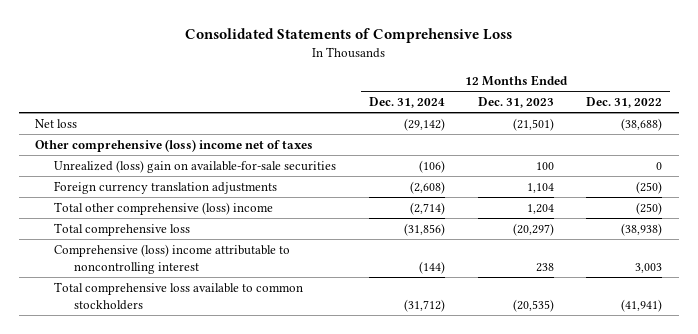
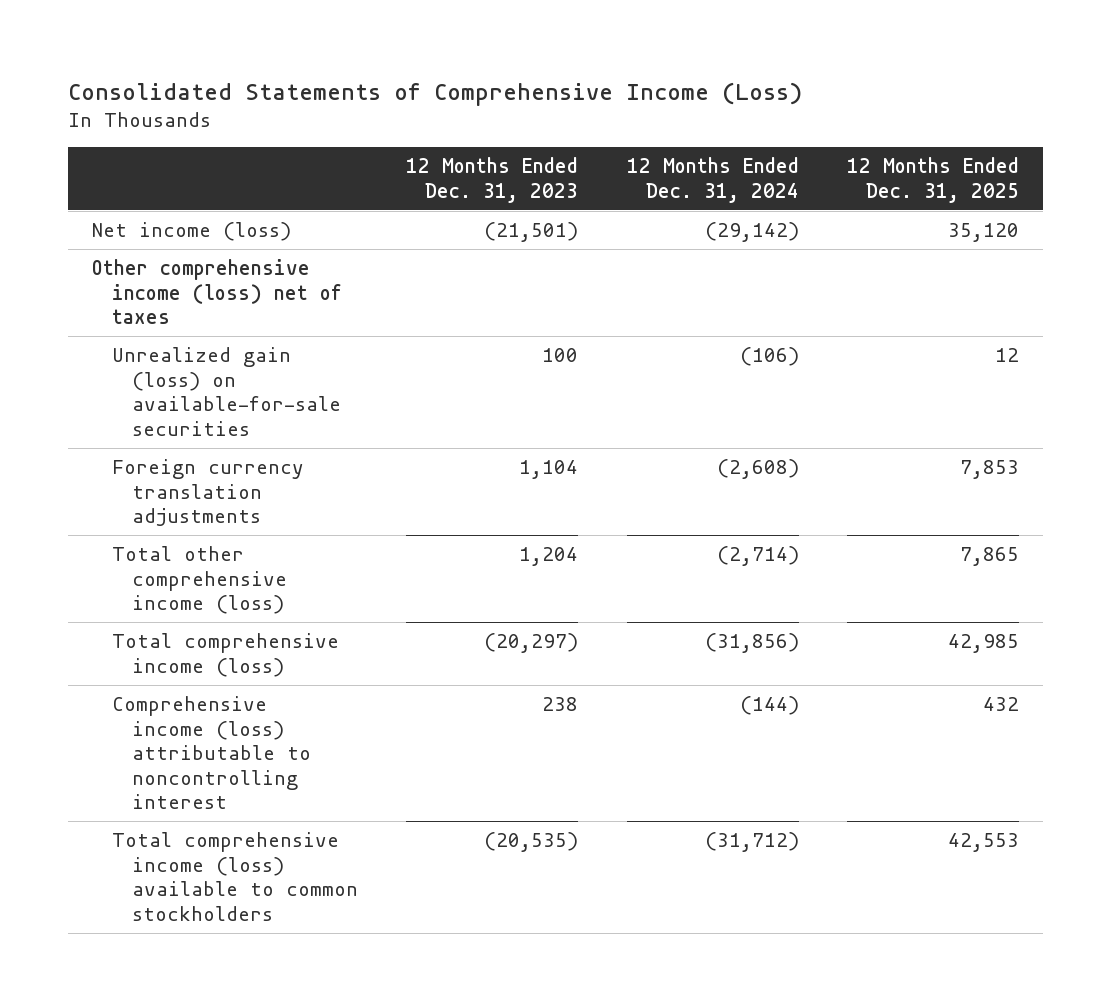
- Consolidated Statements of Comprehensive Loss
+ Consolidated Statements of Comprehensive Income (Loss)
- | 12 Months Ended Dec. 31, 2024 | 12 Months Ended Dec. 31, 2023 | 12 Months Ended Dec. 31, 2022
+ | 12 Months Ended Dec. 31, 2023 | 12 Months Ended Dec. 31, 2024 | 12 Months Ended Dec. 31, 2025
- Net loss | (29,142) | (21,501) | (38,688)
- Other comprehensive (loss) income net of taxes
- Unrealized (loss) gain on available-for-sale securities | (106) | 100 | 0
+ Net income (loss) | (21,501) | (29,142) | 35,120
+ Other comprehensive income (loss) net of taxes
+ Unrealized gain (loss) on available-for-sale securities | 100 | (106) | 12
- Total other comprehensive (loss) income | (2,714) | 1,204 | (250)
- Total comprehensive loss | (31,856) | (20,297) | (38,938)
- Comprehensive (loss) income attributable to noncontrolling interest | (144) | 238 | 3,003
- Total comprehensive loss available to common stockholders | (31,712) | (20,535) | (41,941)
+ Total other comprehensive income (loss) | 1,204 | (2,714) | 7,865
+ Total comprehensive income (loss) | (20,297) | (31,856) | 42,985
+ Comprehensive income (loss) attributable to noncontrolling interest | 238 | (144) | 432
+ Total comprehensive income (loss) available to common stockholders | (20,535) | (31,712) | 42,553

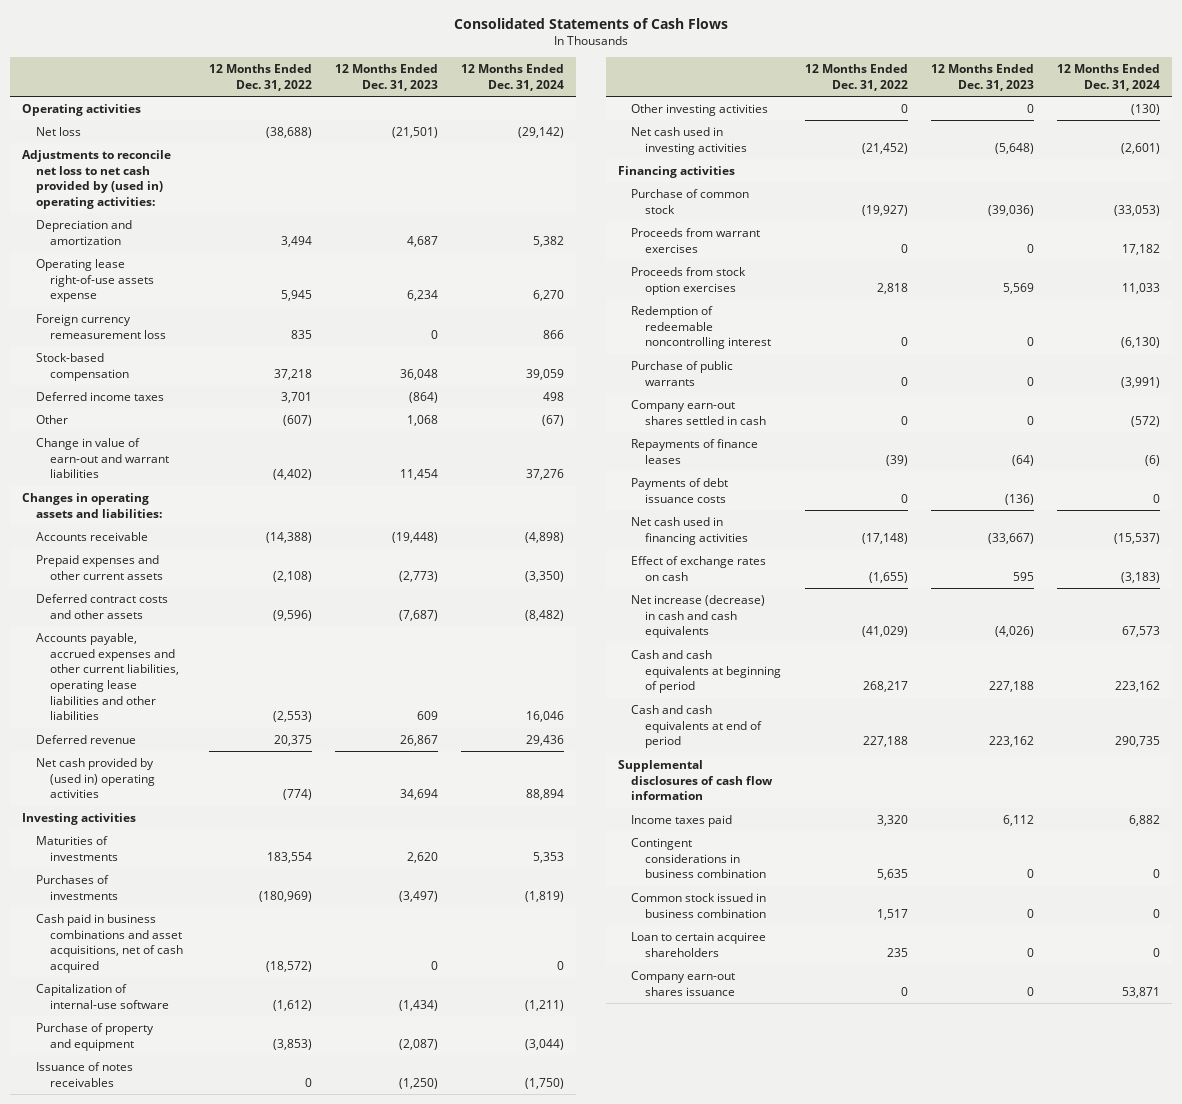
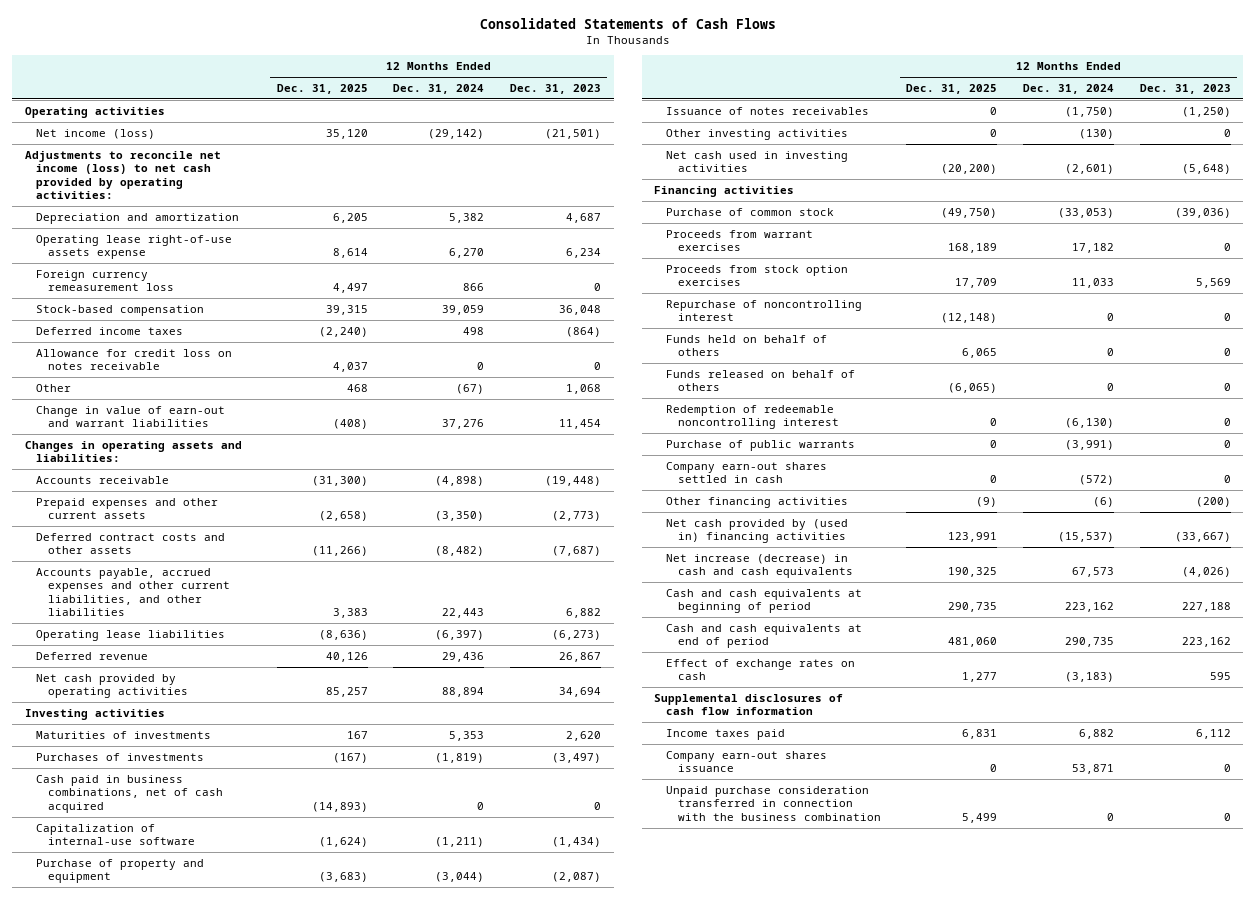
- | 12 Months Ended Dec. 31, 2022 | 12 Months Ended Dec. 31, 2023 | 12 Months Ended Dec. 31, 2024
+ | 12 Months Ended Dec. 31, 2025 | 12 Months Ended Dec. 31, 2024 | 12 Months Ended Dec. 31, 2023
- Net loss | (38,688) | (21,501) | (29,142)
- Adjustments to reconcile net loss to net cash provided by (used in) operating activities:
+ Net income (loss) | 35,120 | (29,142) | (21,501)
+ Adjustments to reconcile net income (loss) to net cash provided by operating activities:
+ Allowance for credit loss on notes receivable | 4,037 | 0 | 0
- Accounts payable, accrued expenses and other current liabilities, operating lease liabilities and other liabilities | (2,553) | 609 | 16,046
+ Accounts payable, accrued expenses and other current liabilities, and other liabilities | 3,383 | 22,443 | 6,882
+ Operating lease liabilities | (8,636) | (6,397) | (6,273)
- Net cash provided by (used in) operating activities | (774) | 34,694 | 88,894
+ Net cash provided by operating activities | 85,257 | 88,894 | 34,694
- Cash paid in business combinations and asset acquisitions, net of cash acquired | (18,572) | 0 | 0
+ Cash paid in business combinations, net of cash acquired | (14,893) | 0 | 0
+ Repurchase of noncontrolling interest | (12,148) | 0 | 0
+ Funds held on behalf of others | 6,065 | 0 | 0
+ Funds released on behalf of others | (6,065) | 0 | 0
- Repayments of finance leases | (39) | (64) | (6)
- Payments of debt issuance costs | 0 | (136) | 0
- Net cash used in financing activities | (17,148) | (33,667) | (15,537)
+ Other financing activities | (9) | (6) | (200)
+ Net cash provided by (used in) financing activities | 123,991 | (15,537) | (33,667)
moved down: Effect of exchange rates on cash | 1,277 | (3,183) | 595
- Contingent considerations in business combination | 5,635 | 0 | 0
- Common stock issued in business combination | 1,517 | 0 | 0
- Loan to certain acquiree shareholders | 235 | 0 | 0
+ Unpaid purchase consideration transferred in connection with the business combination | 5,499 | 0 | 0

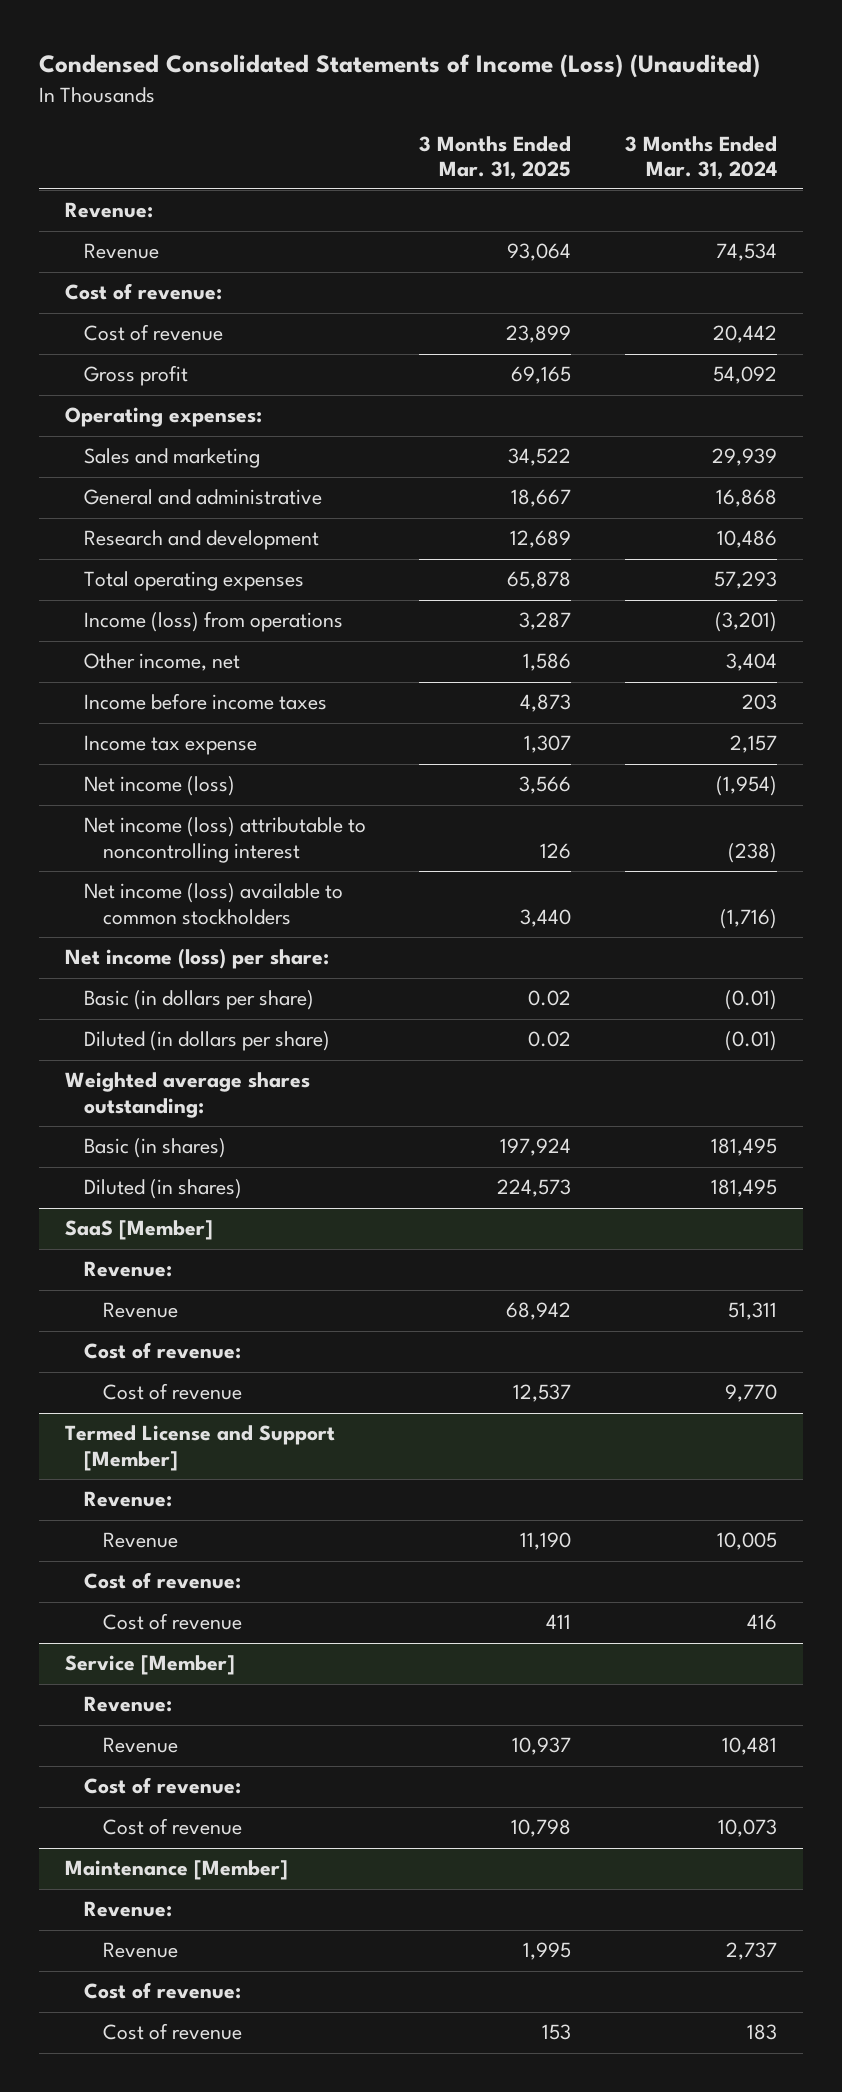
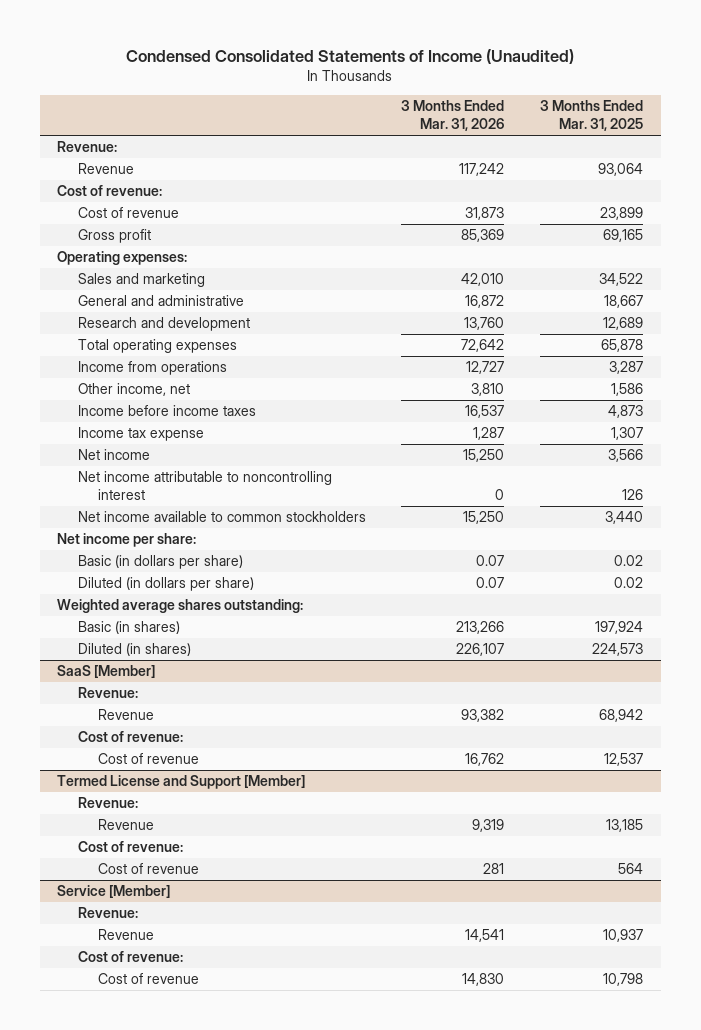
- Condensed Consolidated Statements of Income (Loss) (Unaudited)
+ Condensed Consolidated Statements of Income (Unaudited)
- | 3 Months Ended Mar. 31, 2025 | 3 Months Ended Mar. 31, 2024
+ | 3 Months Ended Mar. 31, 2026 | 3 Months Ended Mar. 31, 2025
- Income (loss) from operations | 3,287 | (3,201)
+ Income from operations | 12,727 | 3,287
- Net income (loss) | 3,566 | (1,954)
- Net income (loss) attributable to noncontrolling interest | 126 | (238)
- Net income (loss) available to common stockholders | 3,440 | (1,716)
- Net income (loss) per share:
+ Net income | 15,250 | 3,566
+ Net income attributable to noncontrolling interest | 0 | 126
+ Net income available to common stockholders | 15,250 | 3,440
+ Net income per share:
@ Termed License and Support [Member]
- Revenue | 11,190 | 10,005
+ Revenue | 9,319 | 13,185
- Cost of revenue | 411 | 416
+ Cost of revenue | 281 | 564
- Maintenance [Member]
- Revenue:
- Revenue | 1,995 | 2,737
- Cost of revenue:
- Cost of revenue | 153 | 183

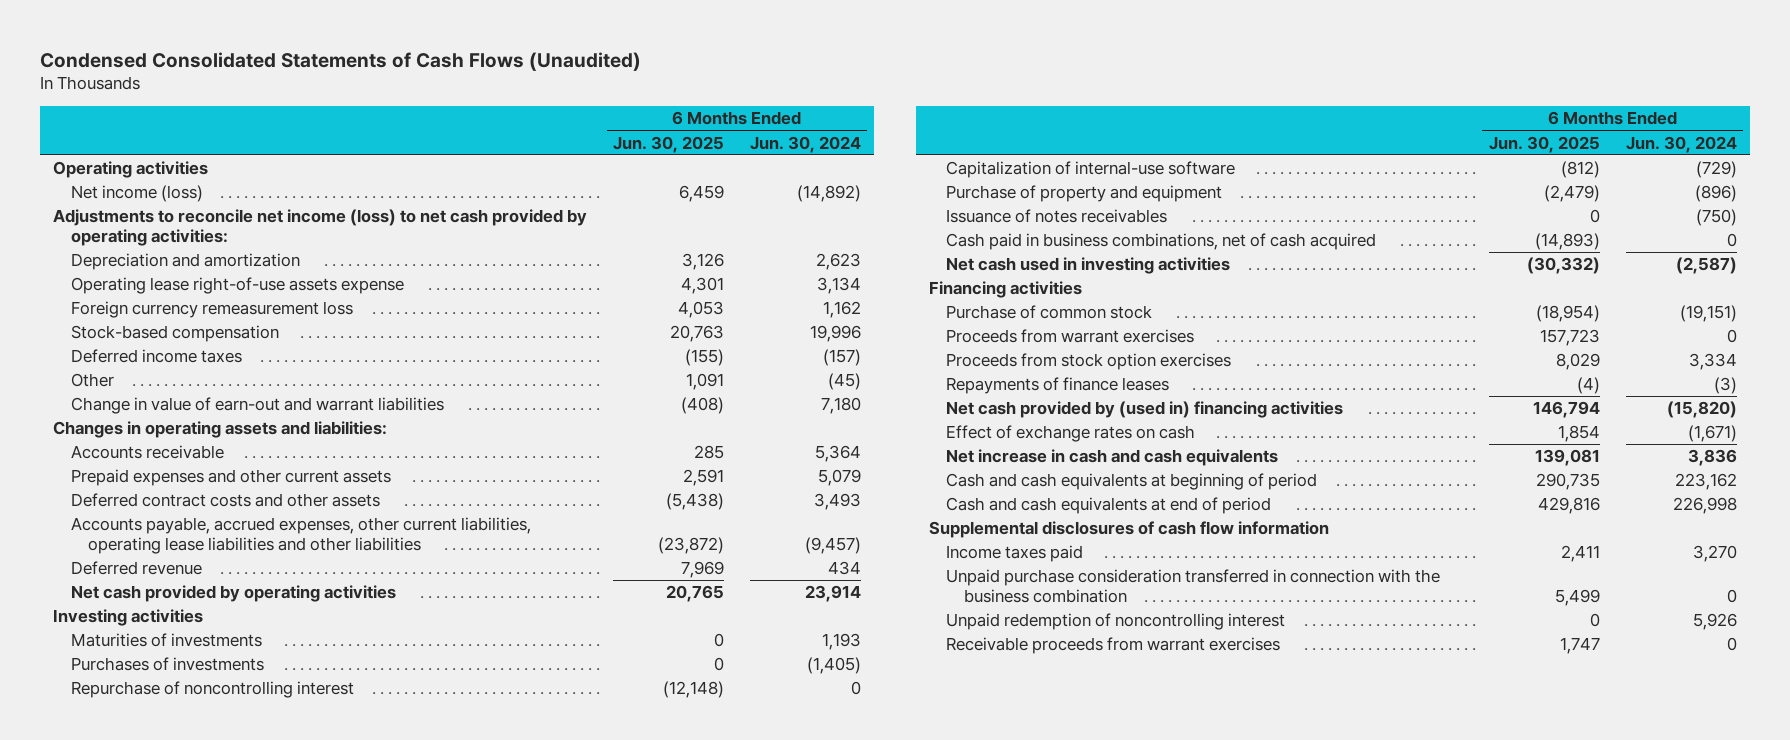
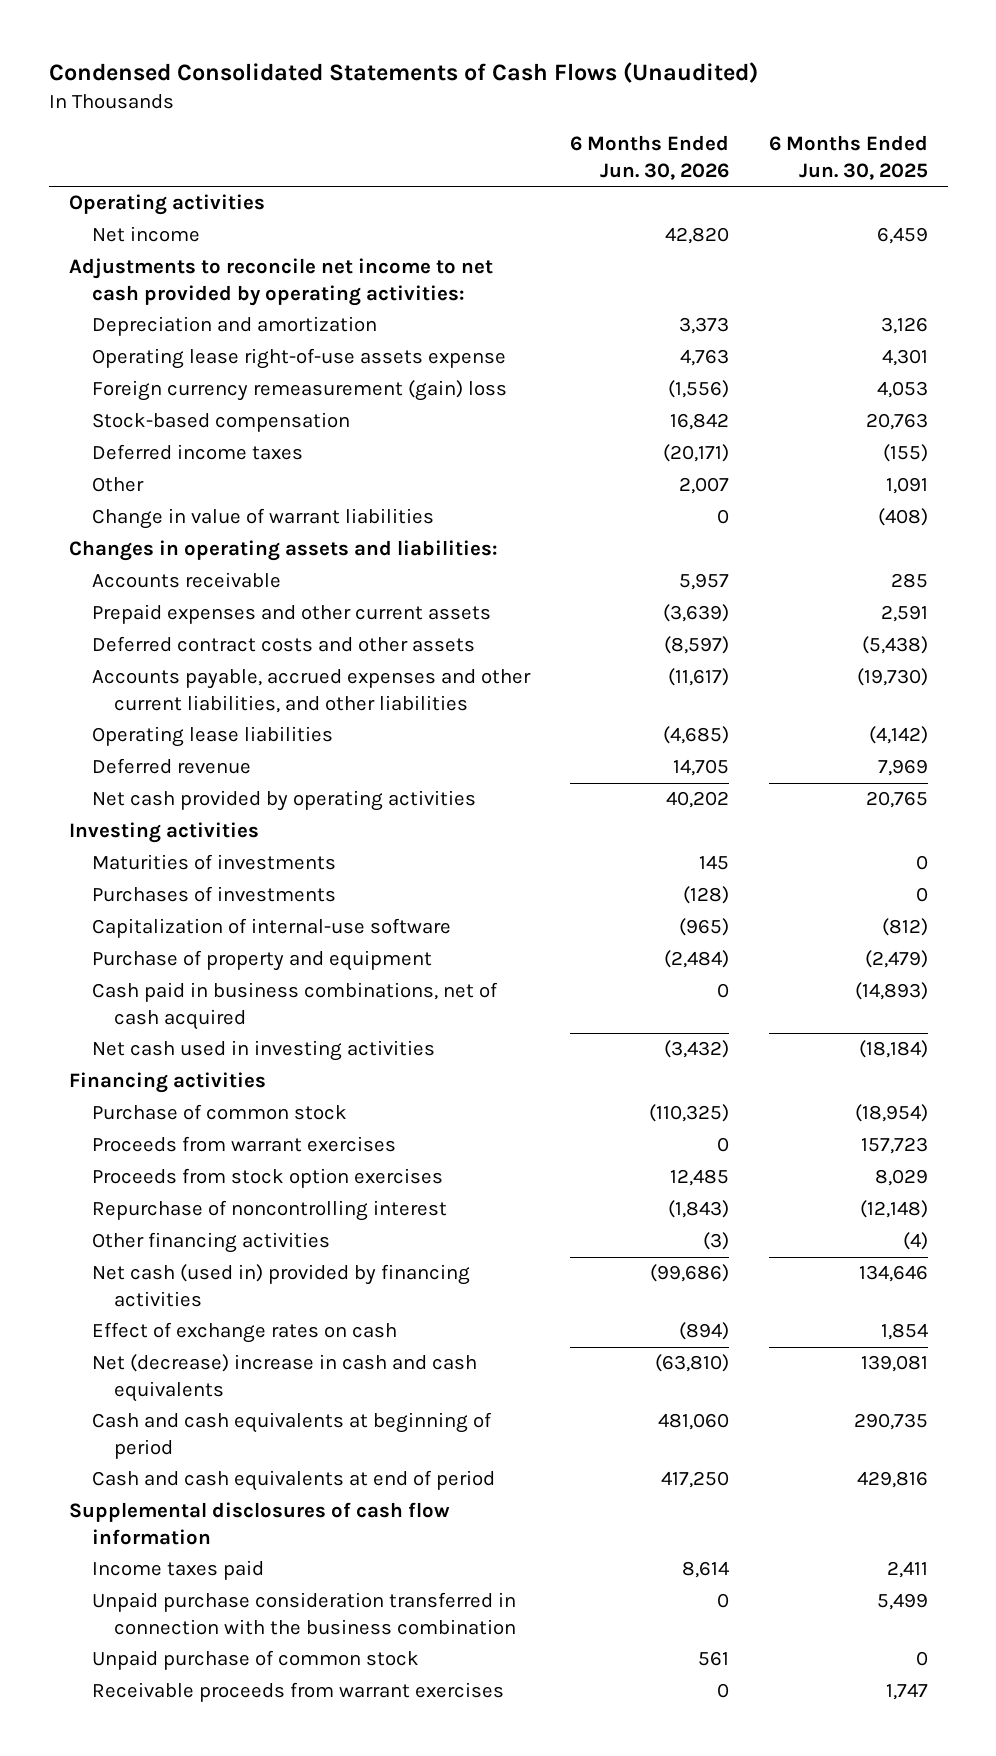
- | 6 Months Ended Jun. 30, 2025 | 6 Months Ended Jun. 30, 2024
+ | 6 Months Ended Jun. 30, 2026 | 6 Months Ended Jun. 30, 2025
- Net income (loss) | 6,459 | (14,892)
- Adjustments to reconcile net income (loss) to net cash provided by operating activities:
+ Net income | 42,820 | 6,459
+ Adjustments to reconcile net income to net cash provided by operating activities:
- Foreign currency remeasurement loss | 4,053 | 1,162
+ Foreign currency remeasurement (gain) loss | (1,556) | 4,053
- Change in value of earn-out and warrant liabilities | (408) | 7,180
+ Change in value of warrant liabilities | 0 | (408)
- Accounts payable, accrued expenses, other current liabilities, operating lease liabilities and other liabilities | (23,872) | (9,457)
+ Accounts payable, accrued expenses and other current liabilities, and other liabilities | (11,617) | (19,730)
+ Operating lease liabilities | (4,685) | (4,142)
- Issuance of notes receivables | 0 | (750)
- Net cash used in investing activities | (30,332) | (2,587)
+ Net cash used in investing activities | (3,432) | (18,184)
- Repayments of finance leases | (4) | (3)
- Net cash provided by (used in) financing activities | 146,794 | (15,820)
moved down: Repurchase of noncontrolling interest | (1,843) | (12,148)
+ Other financing activities | (3) | (4)
+ Net cash (used in) provided by financing activities | (99,686) | 134,646
- Net increase in cash and cash equivalents | 139,081 | 3,836
+ Net (decrease) increase in cash and cash equivalents | (63,810) | 139,081
- Unpaid redemption of noncontrolling interest | 0 | 5,926
+ Unpaid purchase of common stock | 561 | 0

